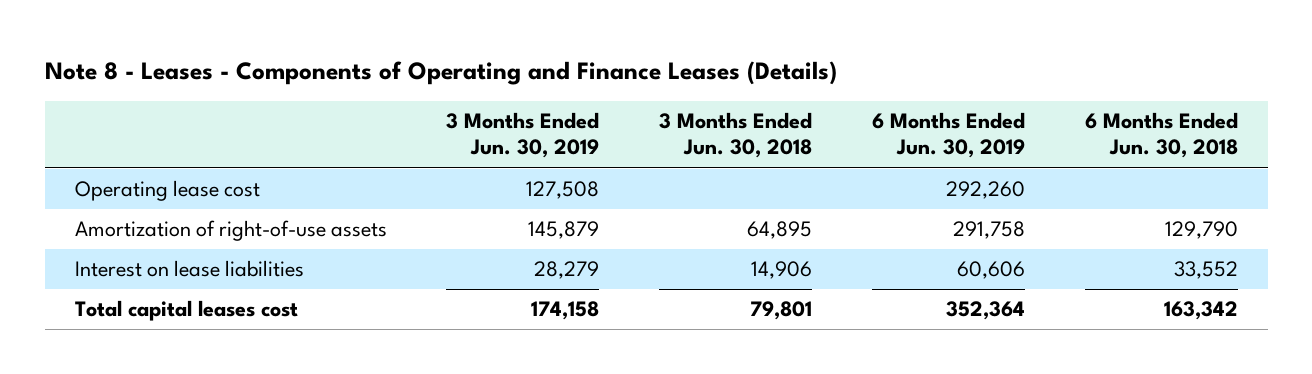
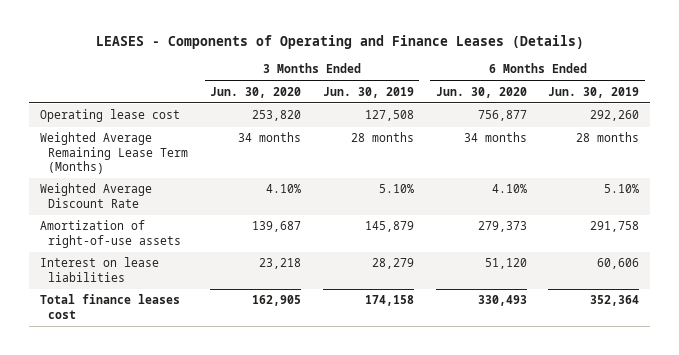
- Note 8 - Leases - Components of Operating and Finance Leases (Details)
+ LEASES - Components of Operating and Finance Leases (Details)
- | 3 Months Ended Jun. 30, 2019 | 3 Months Ended Jun. 30, 2018 | 6 Months Ended Jun. 30, 2019 | 6 Months Ended Jun. 30, 2018
+ | 3 Months Ended Jun. 30, 2020 | 3 Months Ended Jun. 30, 2019 | 6 Months Ended Jun. 30, 2020 | 6 Months Ended Jun. 30, 2019
+ Weighted Average Remaining Lease Term (Months) | 34 months | 28 months | 34 months | 28 months
+ Weighted Average Discount Rate | 4.10% | 5.10% | 4.10% | 5.10%
- Total capital leases cost | 174,158 | 79,801 | 352,364 | 163,342
+ Total finance leases cost | 162,905 | 174,158 | 330,493 | 352,364

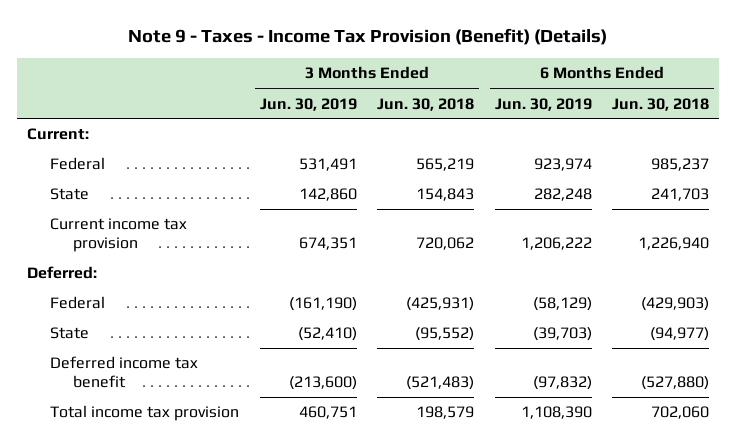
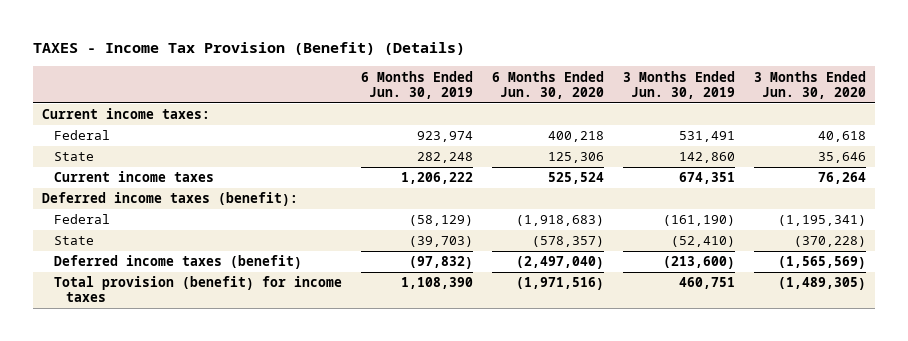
- Note 9 - Taxes - Income Tax Provision (Benefit) (Details)
+ TAXES - Income Tax Provision (Benefit) (Details)
- | 3 Months Ended Jun. 30, 2019 | 3 Months Ended Jun. 30, 2018 | 6 Months Ended Jun. 30, 2019 | 6 Months Ended Jun. 30, 2018
+ | 6 Months Ended Jun. 30, 2019 | 6 Months Ended Jun. 30, 2020 | 3 Months Ended Jun. 30, 2019 | 3 Months Ended Jun. 30, 2020
- Current:
+ Current income taxes:
- Current income tax provision | 674,351 | 720,062 | 1,206,222 | 1,226,940
- Deferred:
+ Current income taxes | 1,206,222 | 525,524 | 674,351 | 76,264
+ Deferred income taxes (benefit):
- Deferred income tax benefit | (213,600) | (521,483) | (97,832) | (527,880)
- Total income tax provision | 460,751 | 198,579 | 1,108,390 | 702,060
+ Deferred income taxes (benefit) | (97,832) | (2,497,040) | (213,600) | (1,565,569)
+ Total provision (benefit) for income taxes | 1,108,390 | (1,971,516) | 460,751 | (1,489,305)

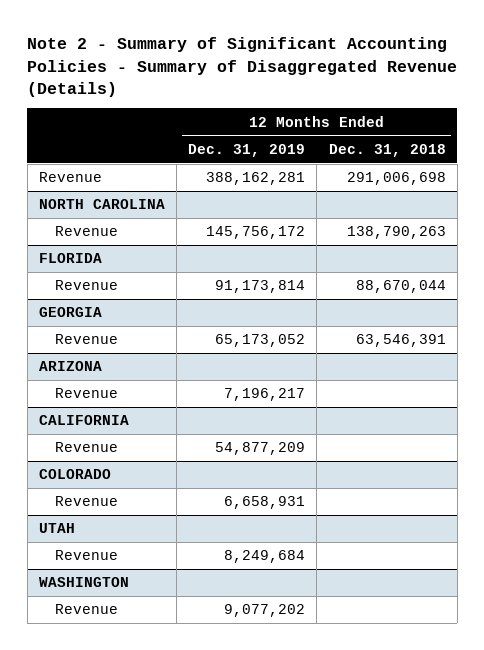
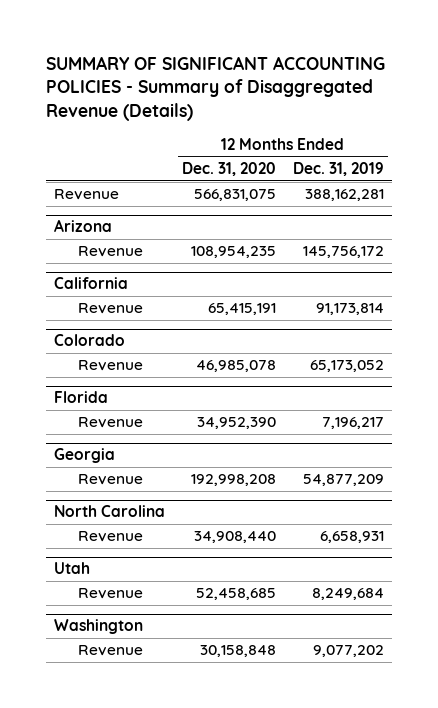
- Note 2 - Summary of Significant Accounting Policies - Summary of Disaggregated Revenue (Details)
+ SUMMARY OF SIGNIFICANT ACCOUNTING POLICIES - Summary of Disaggregated Revenue (Details)
- | 12 Months Ended Dec. 31, 2019 | 12 Months Ended Dec. 31, 2018
+ | 12 Months Ended Dec. 31, 2020 | 12 Months Ended Dec. 31, 2019
- NORTH CAROLINA
+ Arizona
- FLORIDA
+ California
- GEORGIA
+ Colorado
- ARIZONA
+ Florida
- CALIFORNIA
+ Georgia
- COLORADO
+ North Carolina
- UTAH
+ Utah
- WASHINGTON
+ Washington

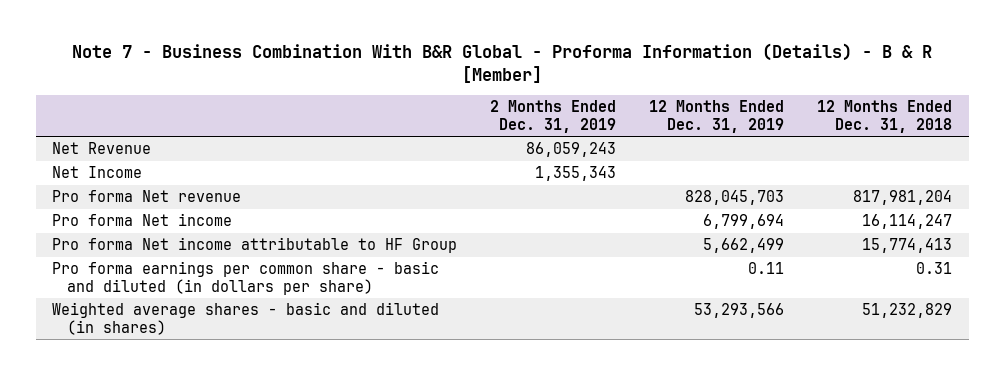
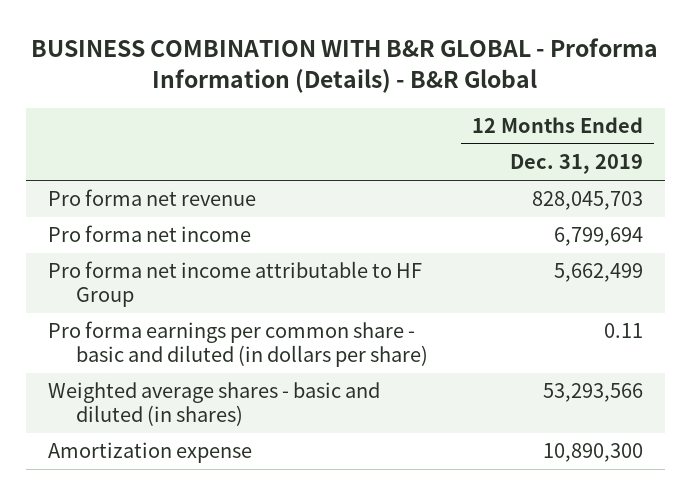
- Note 7 - Business Combination With B&R Global - Proforma Information (Details) - B & R [Member]
+ BUSINESS COMBINATION WITH B&R GLOBAL - Proforma Information (Details) - B&R Global
- | 2 Months Ended Dec. 31, 2019 | 12 Months Ended Dec. 31, 2019 | 12 Months Ended Dec. 31, 2018
+ | 12 Months Ended Dec. 31, 2019
- Net Revenue | 86,059,243 | |
- Net Income | 1,355,343 | |
- Pro forma Net revenue | | 828,045,703 | 817,981,204
- Pro forma Net income | | 6,799,694 | 16,114,247
- Pro forma Net income attributable to HF Group | | 5,662,499 | 15,774,413
+ Pro forma net revenue | 828,045,703
+ Pro forma net income | 6,799,694
+ Pro forma net income attributable to HF Group | 5,662,499
+ Amortization expense | 10,890,300

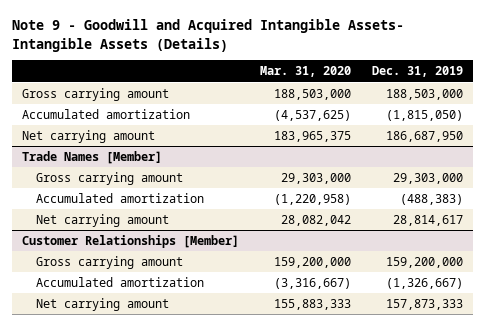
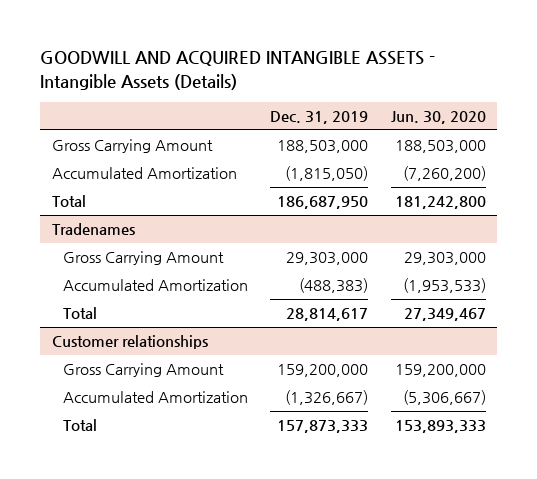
- Note 9 - Goodwill and Acquired Intangible Assets- Intangible Assets (Details)
+ GOODWILL AND ACQUIRED INTANGIBLE ASSETS - Intangible Assets (Details)
- | Mar. 31, 2020 | Dec. 31, 2019
+ | Dec. 31, 2019 | Jun. 30, 2020
- Gross carrying amount | 188,503,000 | 188,503,000
- Accumulated amortization | (4,537,625) | (1,815,050)
- Net carrying amount | 183,965,375 | 186,687,950
- Trade Names [Member]
- Gross carrying amount | 29,303,000 | 29,303,000
- Accumulated amortization | (1,220,958) | (488,383)
- Net carrying amount | 28,082,042 | 28,814,617
- Customer Relationships [Member]
- Gross carrying amount | 159,200,000 | 159,200,000
- Accumulated amortization | (3,316,667) | (1,326,667)
- Net carrying amount | 155,883,333 | 157,873,333
+ Gross Carrying Amount | 188,503,000 | 188,503,000
+ Accumulated Amortization | (1,815,050) | (7,260,200)
+ Total | 186,687,950 | 181,242,800
+ Tradenames
+ Gross Carrying Amount | 29,303,000 | 29,303,000
+ Accumulated Amortization | (488,383) | (1,953,533)
+ Total | 28,814,617 | 27,349,467
+ Customer relationships
+ Gross Carrying Amount | 159,200,000 | 159,200,000
+ Accumulated Amortization | (1,326,667) | (5,306,667)
+ Total | 157,873,333 | 153,893,333

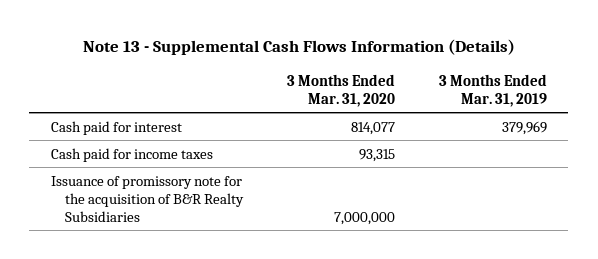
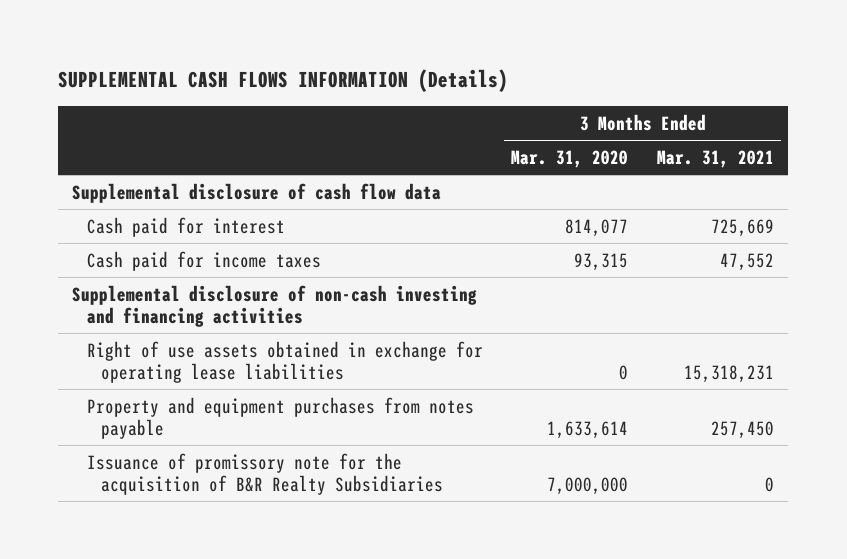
- Note 13 - Supplemental Cash Flows Information (Details)
+ SUPPLEMENTAL CASH FLOWS INFORMATION (Details)
- | 3 Months Ended Mar. 31, 2020 | 3 Months Ended Mar. 31, 2019
+ | 3 Months Ended Mar. 31, 2020 | 3 Months Ended Mar. 31, 2021
+ Supplemental disclosure of cash flow data
+ Supplemental disclosure of non-cash investing and financing activities
+ Right of use assets obtained in exchange for operating lease liabilities | 0 | 15,318,231
+ Property and equipment purchases from notes payable | 1,633,614 | 257,450

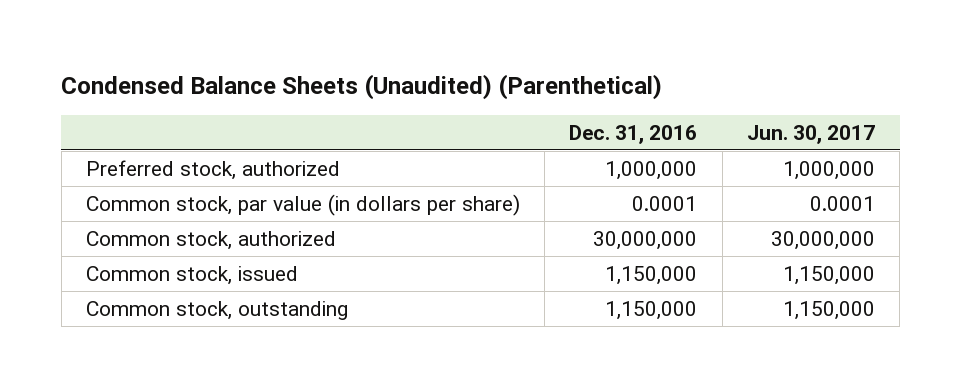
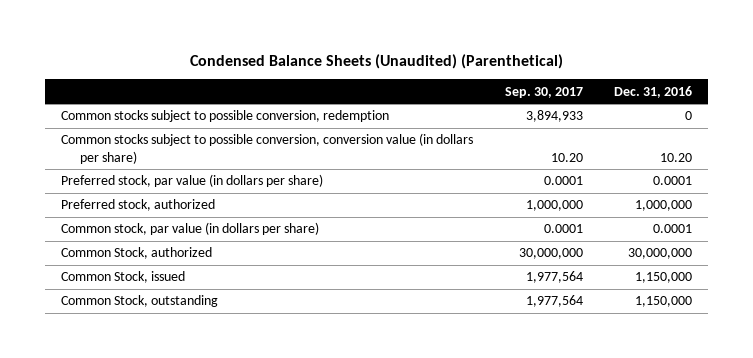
- | Dec. 31, 2016 | Jun. 30, 2017
+ | Sep. 30, 2017 | Dec. 31, 2016
+ Common stocks subject to possible conversion, redemption | 3,894,933 | 0
+ Common stocks subject to possible conversion, conversion value (in dollars per share) | 10.20 | 10.20
+ Preferred stock, par value (in dollars per share) | 0.0001 | 0.0001
- Common stock, authorized | 30,000,000 | 30,000,000
- Common stock, issued | 1,150,000 | 1,150,000
- Common stock, outstanding | 1,150,000 | 1,150,000
+ Common Stock, authorized | 30,000,000 | 30,000,000
+ Common Stock, issued | 1,977,564 | 1,150,000
+ Common Stock, outstanding | 1,977,564 | 1,150,000

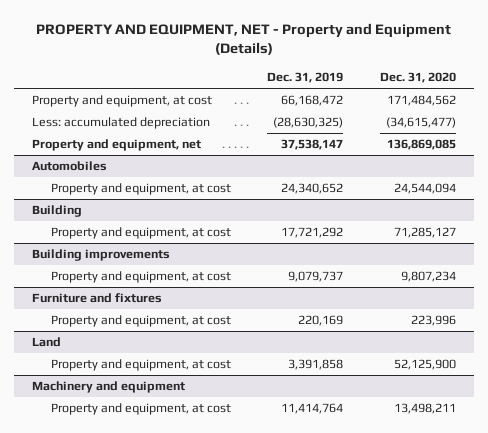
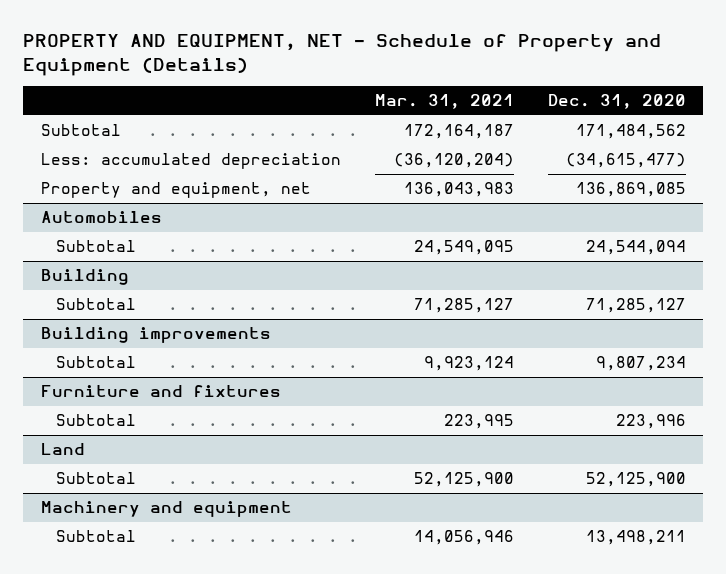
- PROPERTY AND EQUIPMENT, NET - Property and Equipment (Details)
+ PROPERTY AND EQUIPMENT, NET - Schedule of Property and Equipment (Details)
- | Dec. 31, 2019 | Dec. 31, 2020
+ | Mar. 31, 2021 | Dec. 31, 2020
- Property and equipment, at cost | 66,168,472 | 171,484,562
+ Subtotal | 172,164,187 | 171,484,562
@ Automobiles
- Property and equipment, at cost | 24,340,652 | 24,544,094
+ Subtotal | 24,549,095 | 24,544,094
@ Building
- Property and equipment, at cost | 17,721,292 | 71,285,127
+ Subtotal | 71,285,127 | 71,285,127
@ Building improvements
- Property and equipment, at cost | 9,079,737 | 9,807,234
+ Subtotal | 9,923,124 | 9,807,234
@ Furniture and fixtures
- Property and equipment, at cost | 220,169 | 223,996
+ Subtotal | 223,995 | 223,996
@ Land
- Property and equipment, at cost | 3,391,858 | 52,125,900
+ Subtotal | 52,125,900 | 52,125,900
@ Machinery and equipment
- Property and equipment, at cost | 11,414,764 | 13,498,211
+ Subtotal | 14,056,946 | 13,498,211

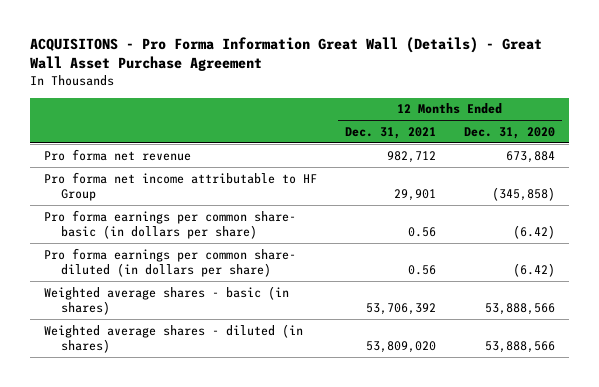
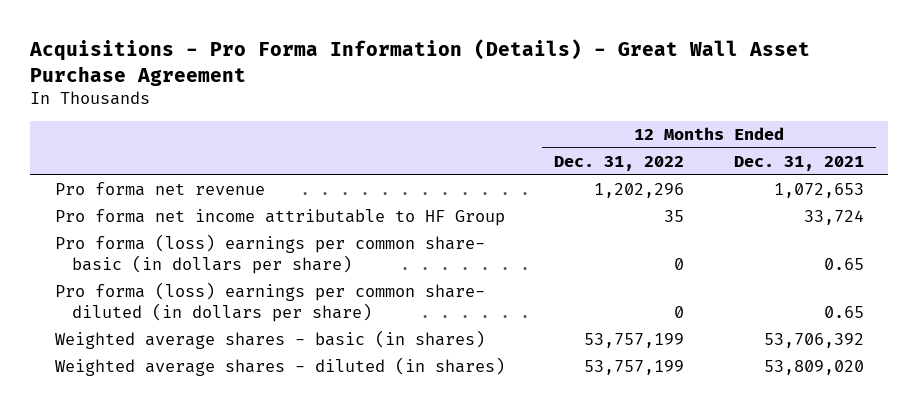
- ACQUISITONS - Pro Forma Information Great Wall (Details) - Great Wall Asset Purchase Agreement
+ Acquisitions - Pro Forma Information (Details) - Great Wall Asset Purchase Agreement
- | 12 Months Ended Dec. 31, 2021 | 12 Months Ended Dec. 31, 2020
+ | 12 Months Ended Dec. 31, 2022 | 12 Months Ended Dec. 31, 2021
- Pro forma net revenue | 982,712 | 673,884
- Pro forma net income attributable to HF Group | 29,901 | (345,858)
- Pro forma earnings per common share- basic (in dollars per share) | 0.56 | (6.42)
- Pro forma earnings per common share- diluted (in dollars per share) | 0.56 | (6.42)
+ Pro forma net revenue | 1,202,296 | 1,072,653
+ Pro forma net income attributable to HF Group | 35 | 33,724
+ Pro forma (loss) earnings per common share- basic (in dollars per share) | 0 | 0.65
+ Pro forma (loss) earnings per common share- diluted (in dollars per share) | 0 | 0.65

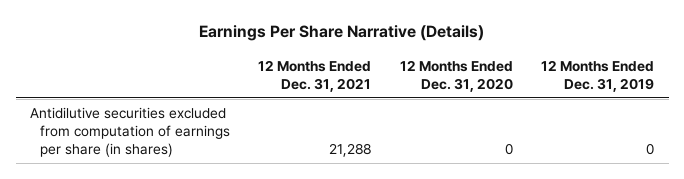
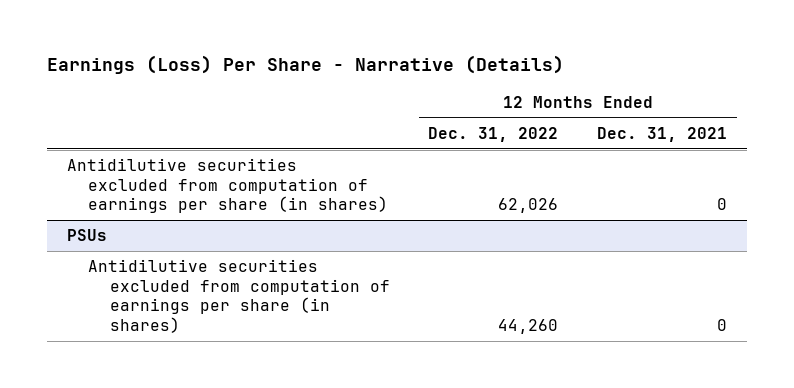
- Earnings Per Share Narrative (Details)
+ Earnings (Loss) Per Share - Narrative (Details)
- | 12 Months Ended Dec. 31, 2021 | 12 Months Ended Dec. 31, 2020 | 12 Months Ended Dec. 31, 2019
+ | 12 Months Ended Dec. 31, 2022 | 12 Months Ended Dec. 31, 2021
- Antidilutive securities excluded from computation of earnings per share (in shares) | 21,288 | 0 | 0
+ Antidilutive securities excluded from computation of earnings per share (in shares) | 62,026 | 0
+ PSUs
+ Antidilutive securities excluded from computation of earnings per share (in shares) | 44,260 | 0

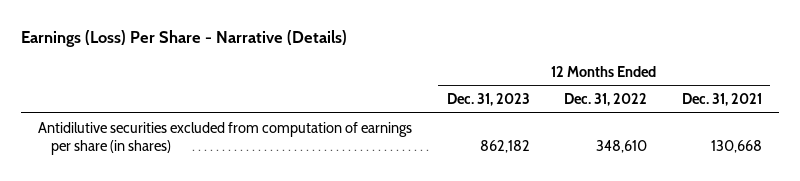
- | 12 Months Ended Dec. 31, 2022 | 12 Months Ended Dec. 31, 2021
+ | 12 Months Ended Dec. 31, 2023 | 12 Months Ended Dec. 31, 2022 | 12 Months Ended Dec. 31, 2021
- Antidilutive securities excluded from computation of earnings per share (in shares) | 62,026 | 0
- PSUs
- Antidilutive securities excluded from computation of earnings per share (in shares) | 44,260 | 0
+ Antidilutive securities excluded from computation of earnings per share (in shares) | 862,182 | 348,610 | 130,668

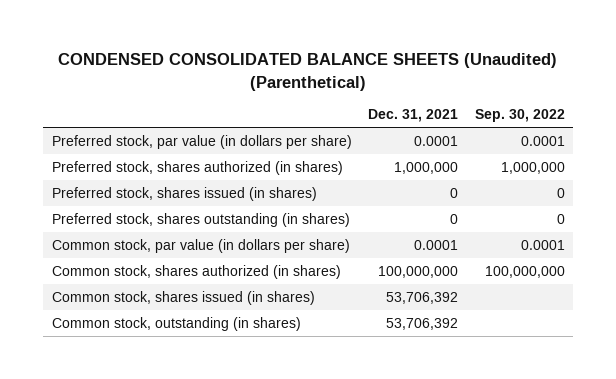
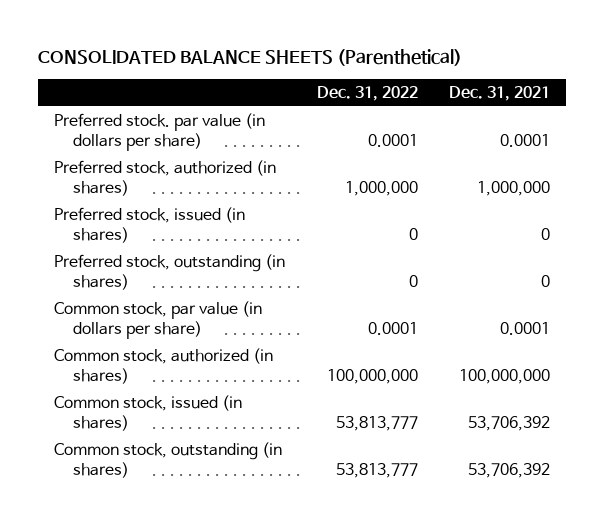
- CONDENSED CONSOLIDATED BALANCE SHEETS (Unaudited) (Parenthetical)
+ CONSOLIDATED BALANCE SHEETS (Parenthetical)
- | Dec. 31, 2021 | Sep. 30, 2022
+ | Dec. 31, 2022 | Dec. 31, 2021
- Preferred stock, par value (in dollars per share) | 0.0001 | 0.0001
- Preferred stock, shares authorized (in shares) | 1,000,000 | 1,000,000
- Preferred stock, shares issued (in shares) | 0 | 0
- Preferred stock, shares outstanding (in shares) | 0 | 0
+ Preferred stock. par value (in dollars per share) | 0.0001 | 0.0001
+ Preferred stock, authorized (in shares) | 1,000,000 | 1,000,000
+ Preferred stock, issued (in shares) | 0 | 0
+ Preferred stock, outstanding (in shares) | 0 | 0
- Common stock, shares authorized (in shares) | 100,000,000 | 100,000,000
- Common stock, shares issued (in shares) | 53,706,392 |
+ Common stock, authorized (in shares) | 100,000,000 | 100,000,000
+ Common stock, issued (in shares) | 53,813,777 | 53,706,392

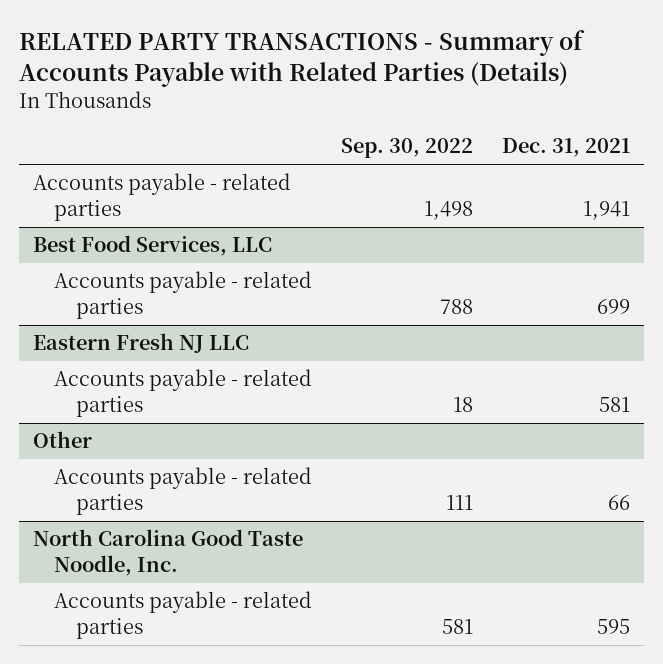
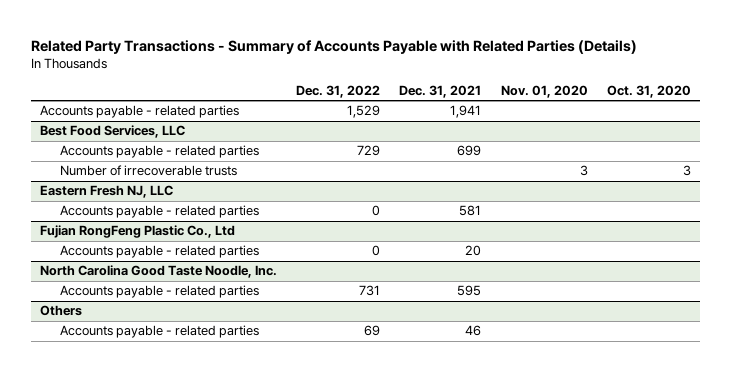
- RELATED PARTY TRANSACTIONS - Summary of Accounts Payable with Related Parties (Details)
+ Related Party Transactions - Summary of Accounts Payable with Related Parties (Details)
- | Sep. 30, 2022 | Dec. 31, 2021
+ | Dec. 31, 2022 | Dec. 31, 2021 | Nov. 01, 2020 | Oct. 31, 2020
- Eastern Fresh NJ LLC
@ Best Food Services, LLC
+ Number of irrecoverable trusts | | | 3 | 3
+ Eastern Fresh NJ, LLC
- Other
- Accounts payable - related parties | 111 | 66
+ Fujian RongFeng Plastic Co., Ltd
+ Accounts payable - related parties | 0 | 20 | |
+ Others
+ Accounts payable - related parties | 69 | 46 | |

